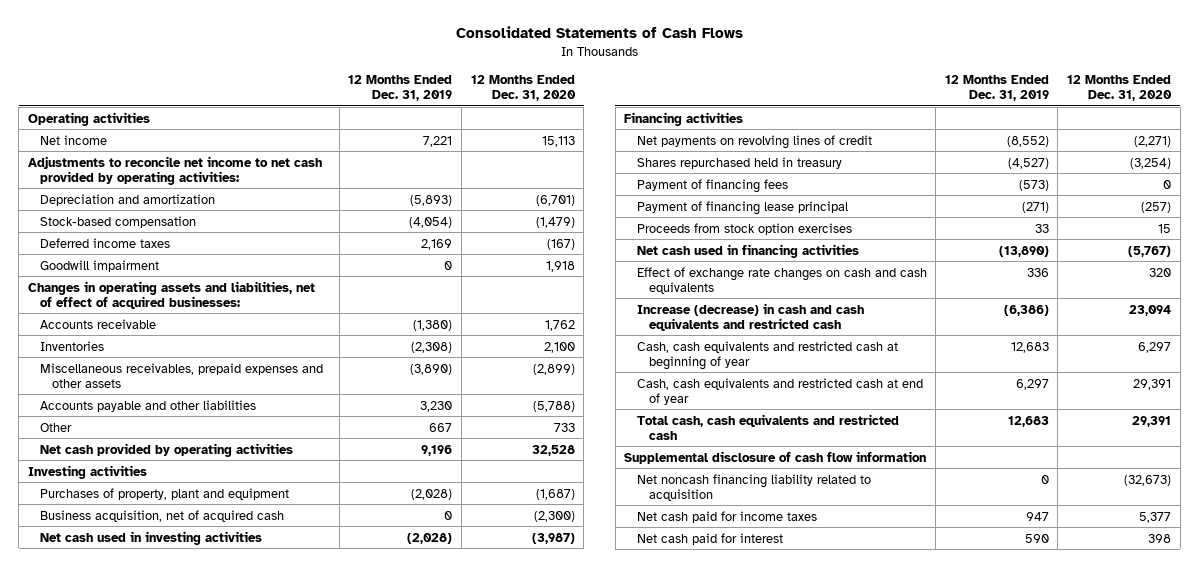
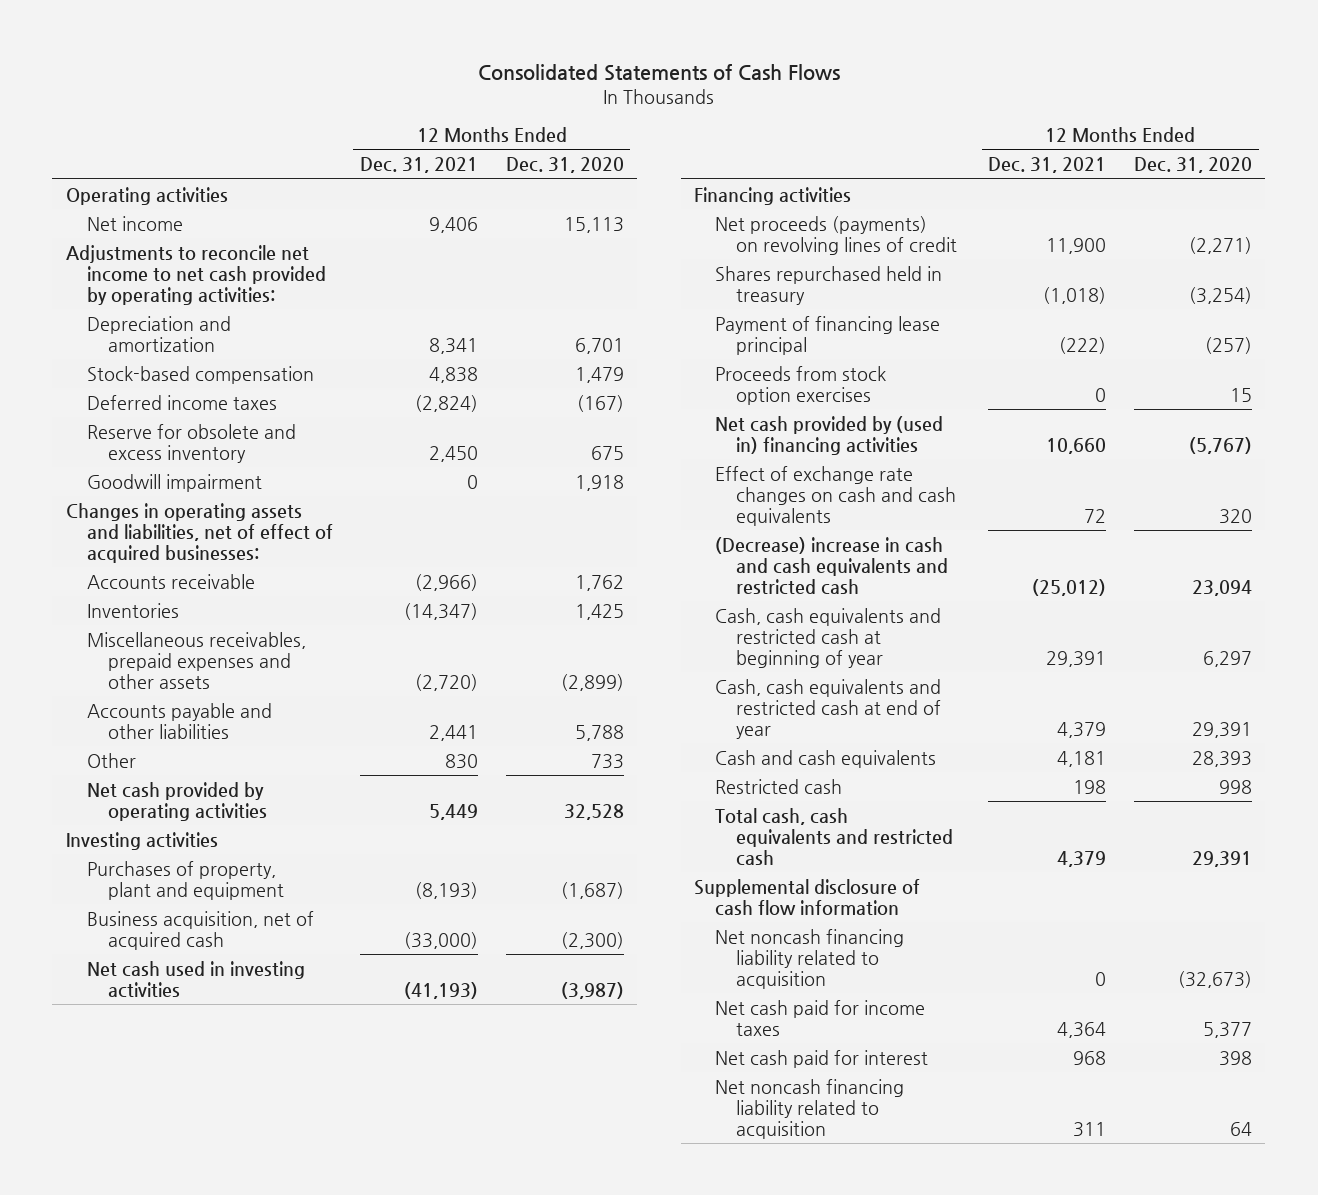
- | 12 Months Ended Dec. 31, 2019 | 12 Months Ended Dec. 31, 2020
+ | 12 Months Ended Dec. 31, 2021 | 12 Months Ended Dec. 31, 2020
- Depreciation and amortization | (5,893) | (6,701)
- Stock-based compensation | (4,054) | (1,479)
+ Depreciation and amortization | 8,341 | 6,701
+ Stock-based compensation | 4,838 | 1,479
+ Reserve for obsolete and excess inventory | 2,450 | 675
- Inventories | (2,308) | 2,100
+ Inventories | (14,347) | 1,425
- Accounts payable and other liabilities | 3,230 | (5,788)
+ Accounts payable and other liabilities | 2,441 | 5,788
- Net payments on revolving lines of credit | (8,552) | (2,271)
+ Net proceeds (payments) on revolving lines of credit | 11,900 | (2,271)
- Payment of financing fees | (573) | 0
- Net cash used in financing activities | (13,890) | (5,767)
+ Net cash provided by (used in) financing activities | 10,660 | (5,767)
- Increase (decrease) in cash and cash equivalents and restricted cash | (6,386) | 23,094
+ (Decrease) increase in cash and cash equivalents and restricted cash | (25,012) | 23,094
+ Cash and cash equivalents | 4,181 | 28,393
+ Restricted cash | 198 | 998
+ Net noncash financing liability related to acquisition | 311 | 64

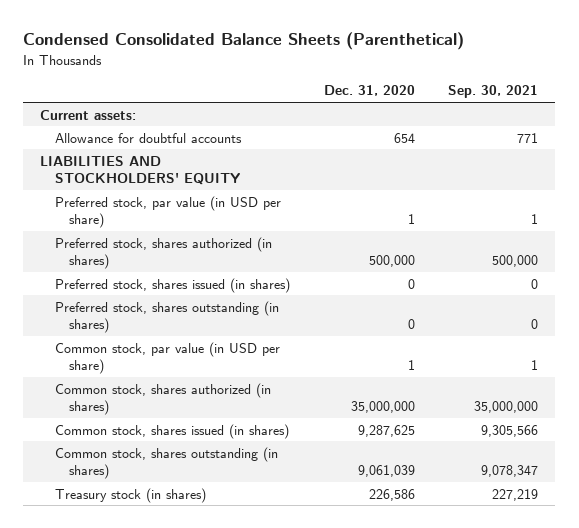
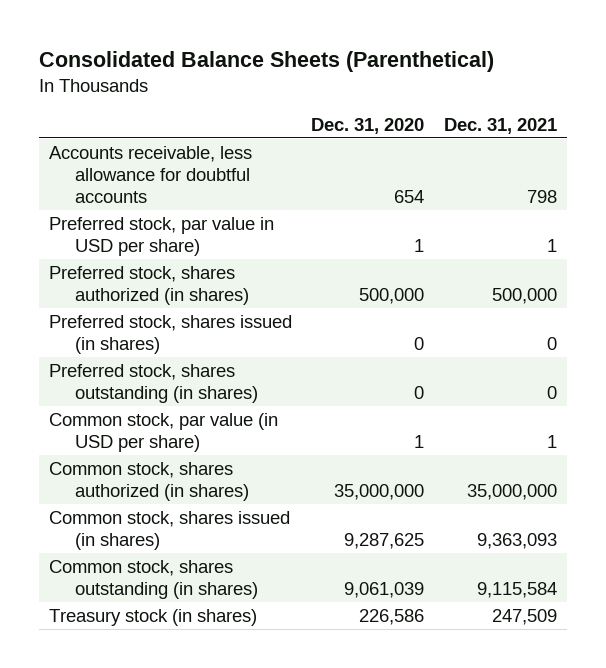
- Condensed Consolidated Balance Sheets (Parenthetical)
+ Consolidated Balance Sheets (Parenthetical)
- | Dec. 31, 2020 | Sep. 30, 2021
+ | Dec. 31, 2020 | Dec. 31, 2021
- Current assets:
- Allowance for doubtful accounts | 654 | 771
- LIABILITIES AND STOCKHOLDERS' EQUITY
- Preferred stock, par value (in USD per share) | 1 | 1
+ Accounts receivable, less allowance for doubtful accounts | 654 | 798
+ Preferred stock, par value in USD per share) | 1 | 1

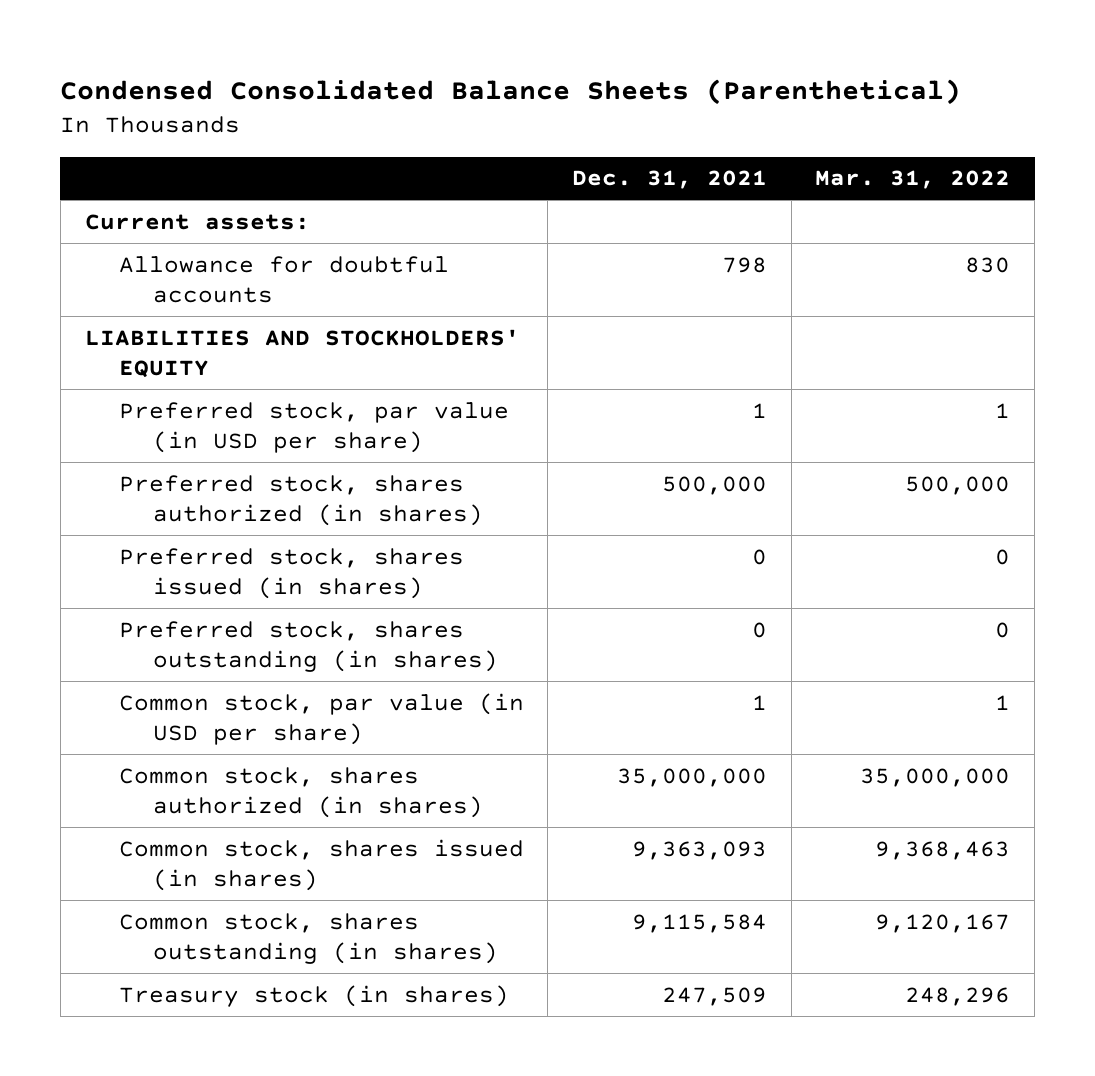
- Consolidated Balance Sheets (Parenthetical)
+ Condensed Consolidated Balance Sheets (Parenthetical)
- | Dec. 31, 2020 | Dec. 31, 2021
+ | Dec. 31, 2021 | Mar. 31, 2022
- Accounts receivable, less allowance for doubtful accounts | 654 | 798
- Preferred stock, par value in USD per share) | 1 | 1
+ Current assets:
+ Allowance for doubtful accounts | 798 | 830
+ LIABILITIES AND STOCKHOLDERS' EQUITY
+ Preferred stock, par value (in USD per share) | 1 | 1

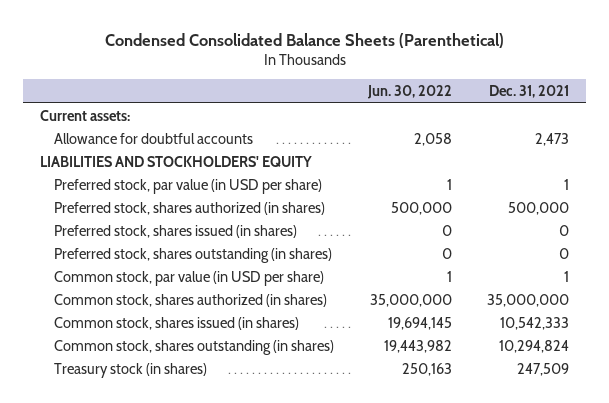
- | Dec. 31, 2021 | Mar. 31, 2022
+ | Jun. 30, 2022 | Dec. 31, 2021
- Allowance for doubtful accounts | 798 | 830
+ Allowance for doubtful accounts | 2,058 | 2,473
- Common stock, shares issued (in shares) | 9,363,093 | 9,368,463
- Common stock, shares outstanding (in shares) | 9,115,584 | 9,120,167
+ Common stock, shares issued (in shares) | 19,694,145 | 10,542,333
+ Common stock, shares outstanding (in shares) | 19,443,982 | 10,294,824

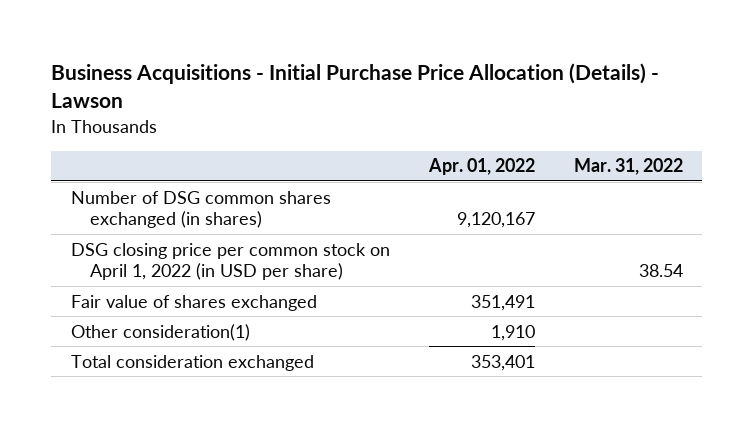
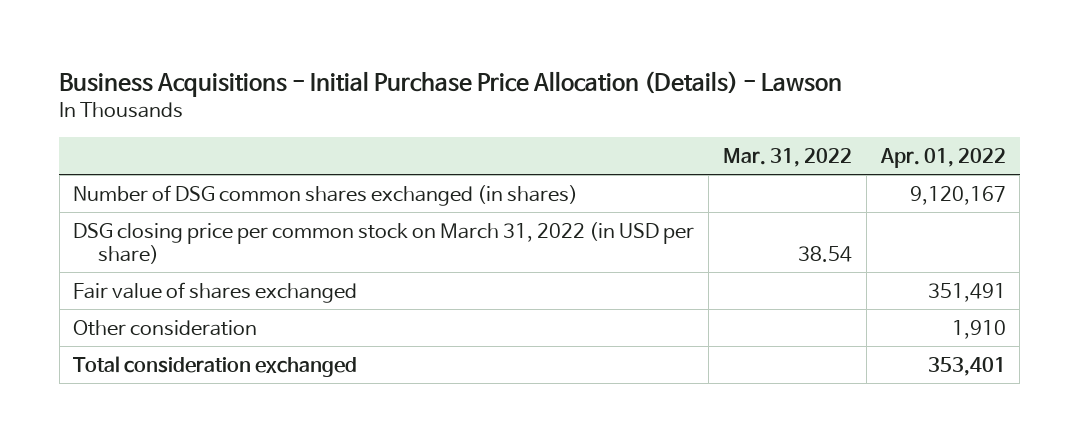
- | Apr. 01, 2022 | Mar. 31, 2022
+ | Mar. 31, 2022 | Apr. 01, 2022
- DSG closing price per common stock on April 1, 2022 (in USD per share) | | 38.54
+ DSG closing price per common stock on March 31, 2022 (in USD per share) | 38.54 |
- Other consideration(1) | 1,910 |
+ Other consideration | | 1,910

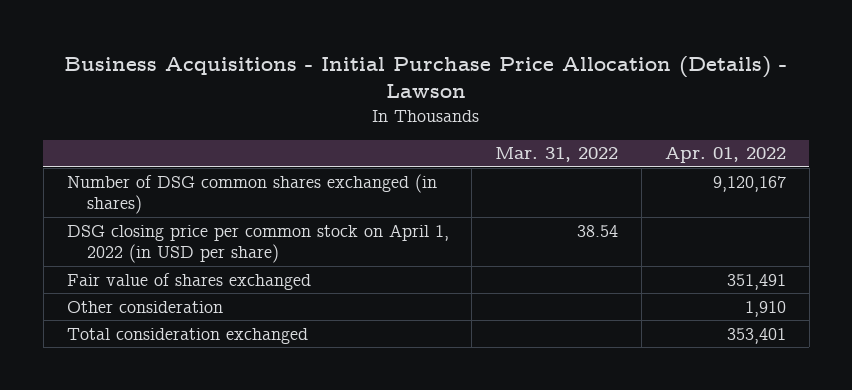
- DSG closing price per common stock on March 31, 2022 (in USD per share) | 38.54 |
+ DSG closing price per common stock on April 1, 2022 (in USD per share) | 38.54 |

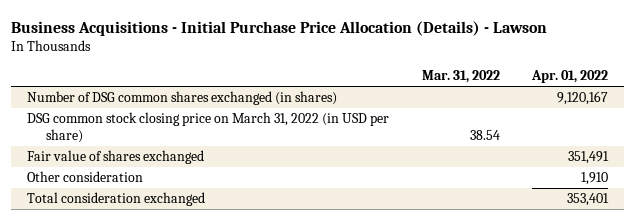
- DSG closing price per common stock on April 1, 2022 (in USD per share) | 38.54 |
+ DSG common stock closing price on March 31, 2022 (in USD per share) | 38.54 |

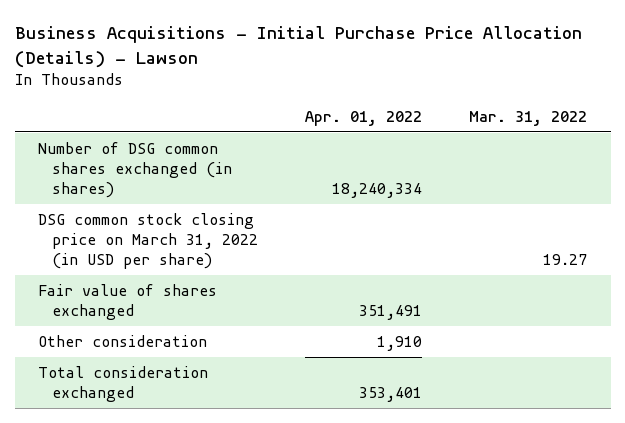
- | Mar. 31, 2022 | Apr. 01, 2022
+ | Apr. 01, 2022 | Mar. 31, 2022
- Number of DSG common shares exchanged (in shares) | | 9,120,167
- DSG common stock closing price on March 31, 2022 (in USD per share) | 38.54 |
+ Number of DSG common shares exchanged (in shares) | 18,240,334 |
+ DSG common stock closing price on March 31, 2022 (in USD per share) | | 19.27

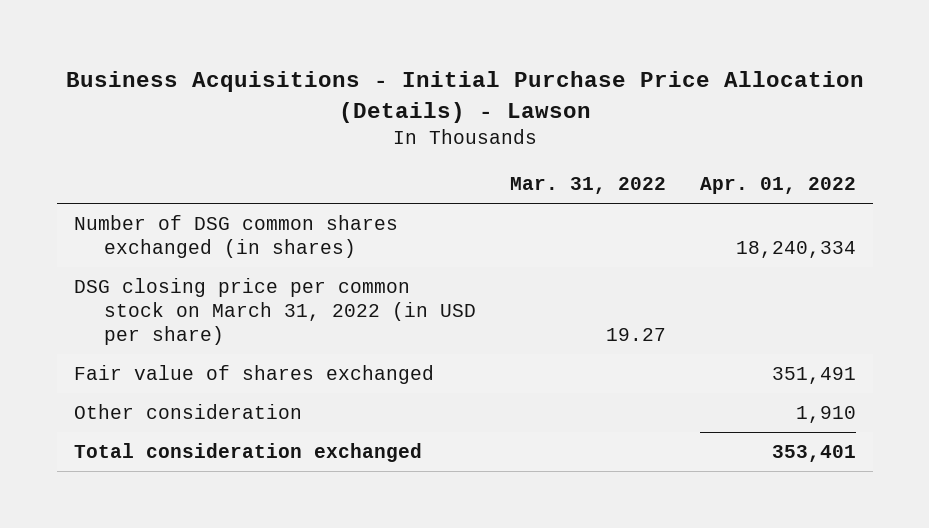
- | Apr. 01, 2022 | Mar. 31, 2022
+ | Mar. 31, 2022 | Apr. 01, 2022
- DSG common stock closing price on March 31, 2022 (in USD per share) | | 19.27
+ DSG closing price per common stock on March 31, 2022 (in USD per share) | 19.27 |

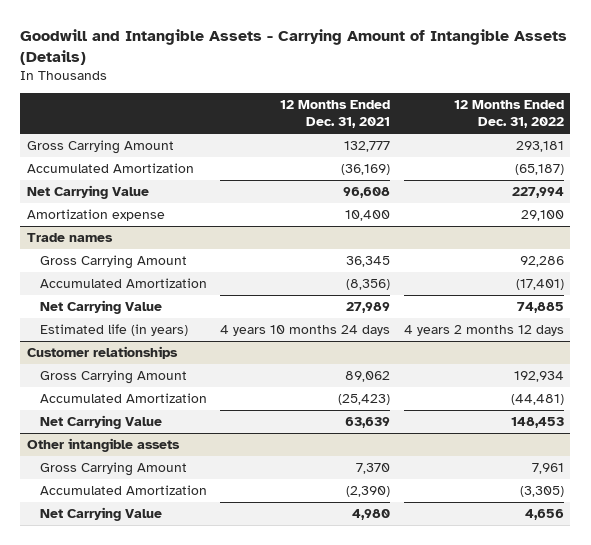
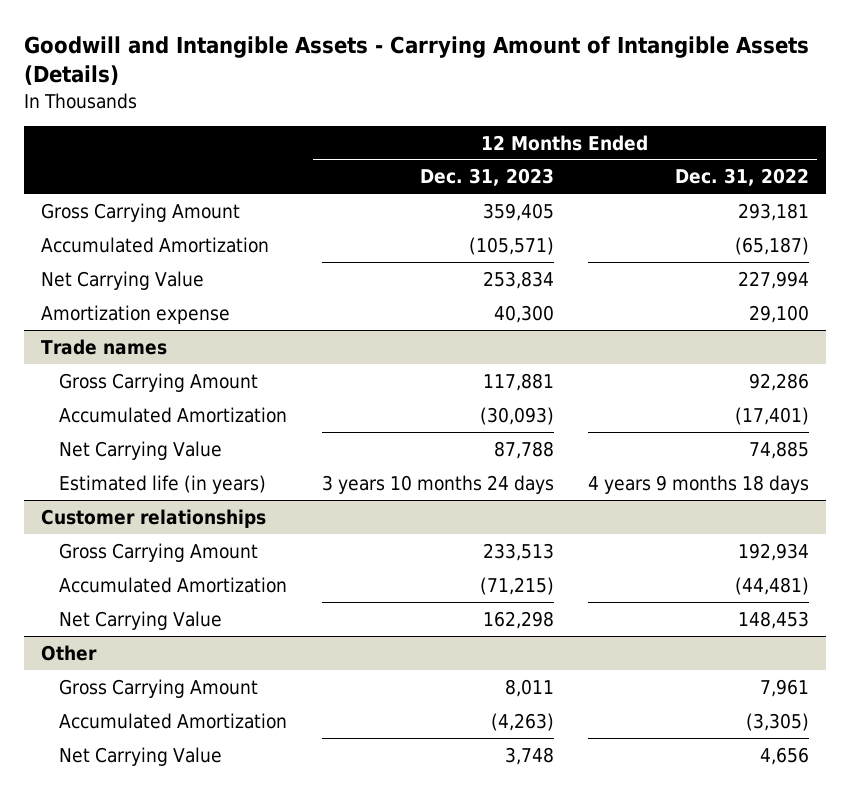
- | 12 Months Ended Dec. 31, 2021 | 12 Months Ended Dec. 31, 2022
+ | 12 Months Ended Dec. 31, 2023 | 12 Months Ended Dec. 31, 2022
@ Trade names
- Estimated life (in years) | 4 years 10 months 24 days | 4 years 2 months 12 days
+ Estimated life (in years) | 3 years 10 months 24 days | 4 years 9 months 18 days
- Other intangible assets
+ Other

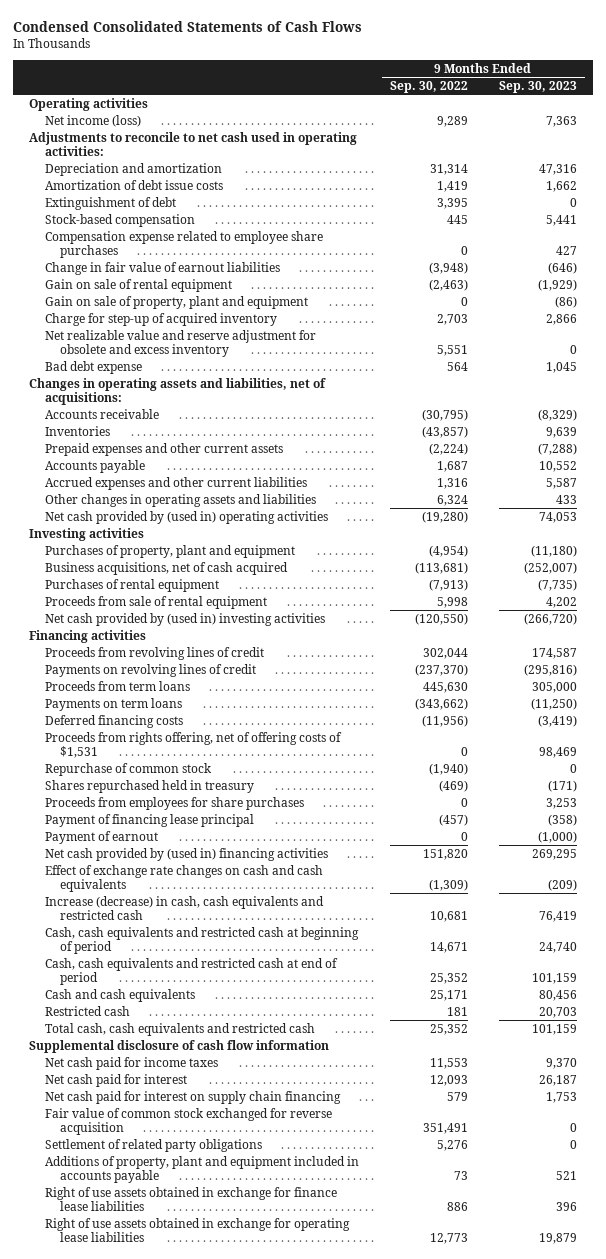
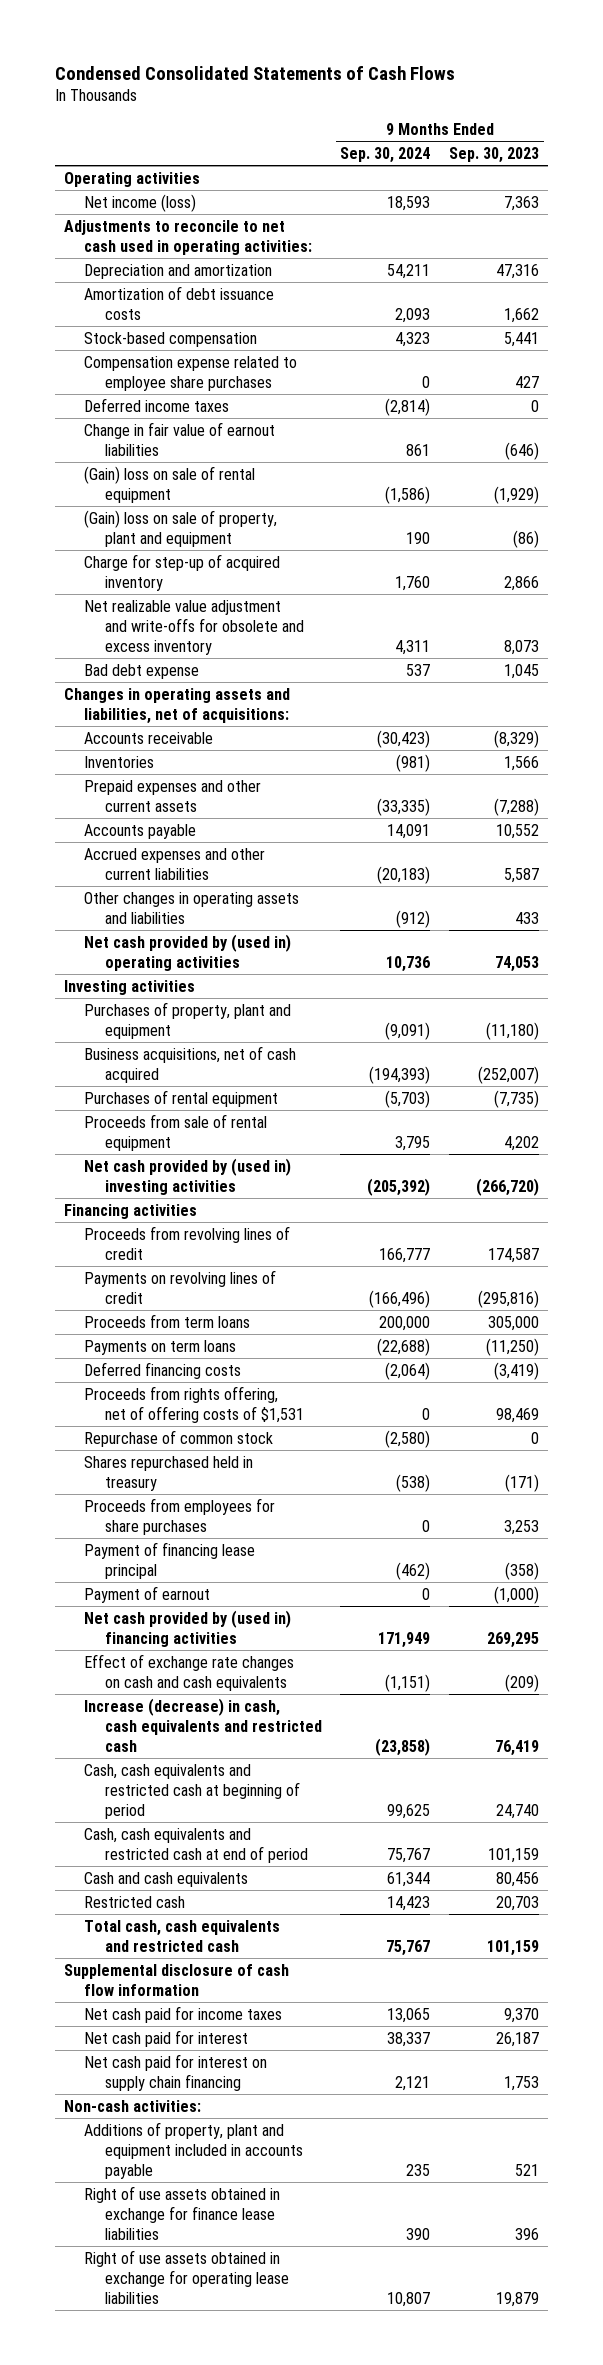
- | 9 Months Ended Sep. 30, 2022 | 9 Months Ended Sep. 30, 2023
+ | 9 Months Ended Sep. 30, 2024 | 9 Months Ended Sep. 30, 2023
- Amortization of debt issue costs | 1,419 | 1,662
- Extinguishment of debt | 3,395 | 0
+ Amortization of debt issuance costs | 2,093 | 1,662
+ Deferred income taxes | (2,814) | 0
- Gain on sale of rental equipment | (2,463) | (1,929)
- Gain on sale of property, plant and equipment | 0 | (86)
+ (Gain) loss on sale of rental equipment | (1,586) | (1,929)
+ (Gain) loss on sale of property, plant and equipment | 190 | (86)
- Net realizable value and reserve adjustment for obsolete and excess inventory | 5,551 | 0
+ Net realizable value adjustment and write-offs for obsolete and excess inventory | 4,311 | 8,073
- Inventories | (43,857) | 9,639
+ Inventories | (981) | 1,566
- Fair value of common stock exchanged for reverse acquisition | 351,491 | 0
- Settlement of related party obligations | 5,276 | 0
+ Non-cash activities:

